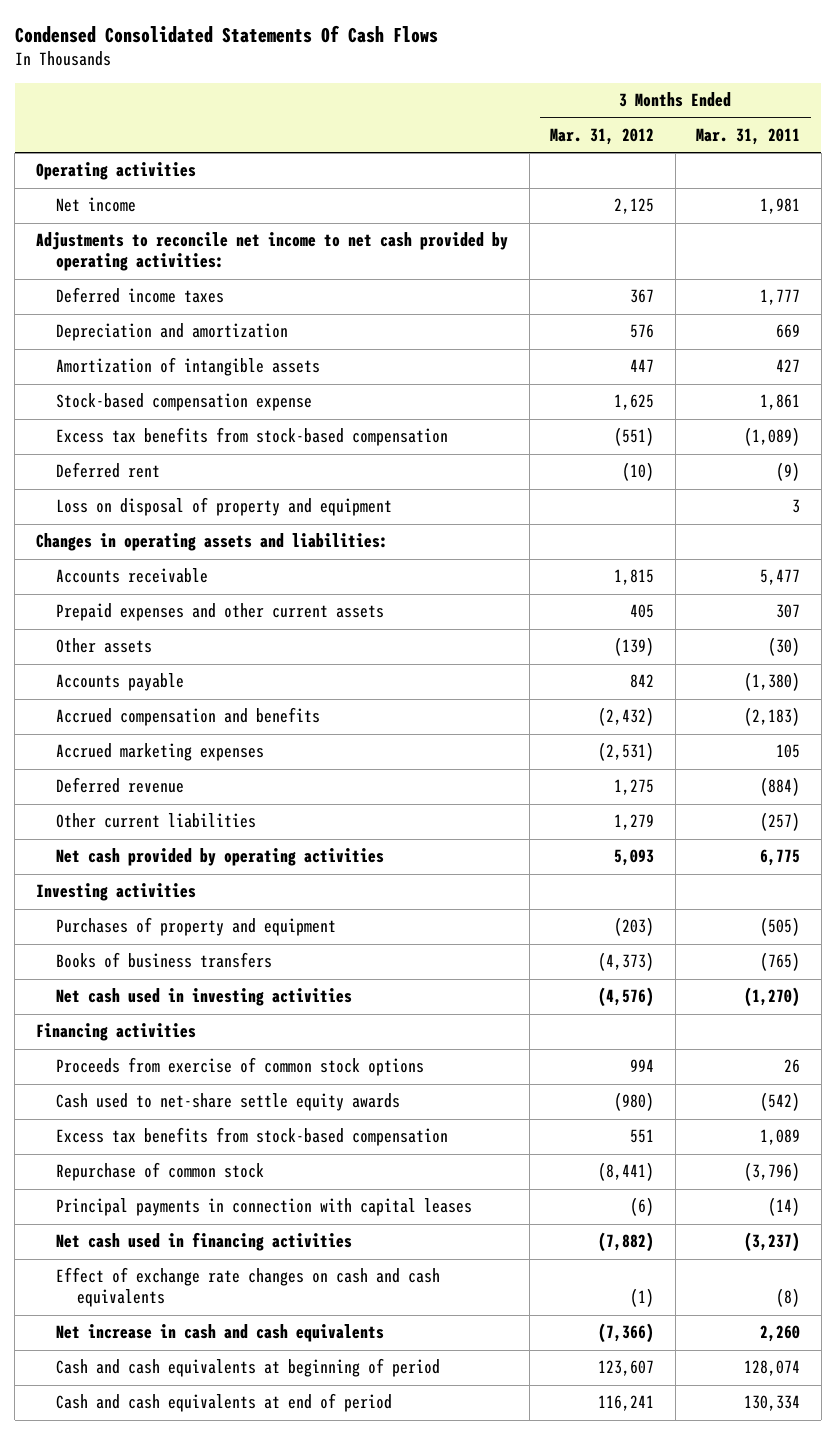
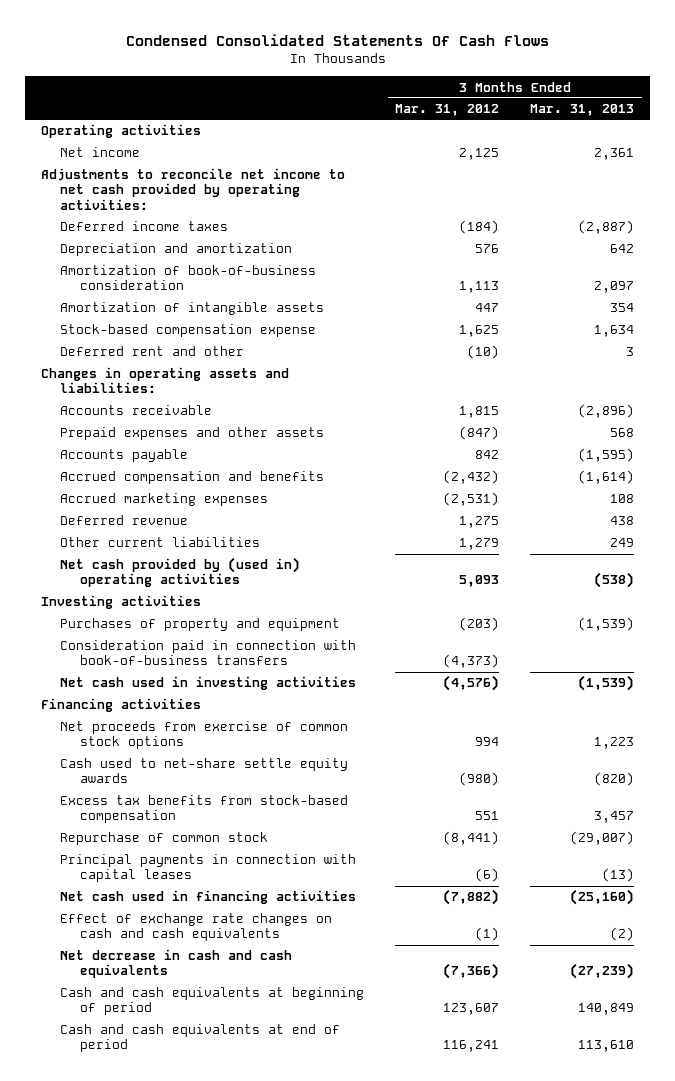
- | 3 Months Ended Mar. 31, 2012 | 3 Months Ended Mar. 31, 2011
+ | 3 Months Ended Mar. 31, 2012 | 3 Months Ended Mar. 31, 2013
- Deferred income taxes | 367 | 1,777
+ Deferred income taxes | (184) | (2,887)
+ Amortization of book-of-business consideration | 1,113 | 2,097
- Excess tax benefits from stock-based compensation | (551) | (1,089)
- Deferred rent | (10) | (9)
- Loss on disposal of property and equipment | | 3
+ Deferred rent and other | (10) | 3
- Prepaid expenses and other current assets | 405 | 307
- Other assets | (139) | (30)
+ Prepaid expenses and other assets | (847) | 568
- Net cash provided by operating activities | 5,093 | 6,775
+ Net cash provided by (used in) operating activities | 5,093 | (538)
- Books of business transfers | (4,373) | (765)
+ Consideration paid in connection with book-of-business transfers | (4,373) |
- Proceeds from exercise of common stock options | 994 | 26
+ Net proceeds from exercise of common stock options | 994 | 1,223
- Net increase in cash and cash equivalents | (7,366) | 2,260
+ Net decrease in cash and cash equivalents | (7,366) | (27,239)

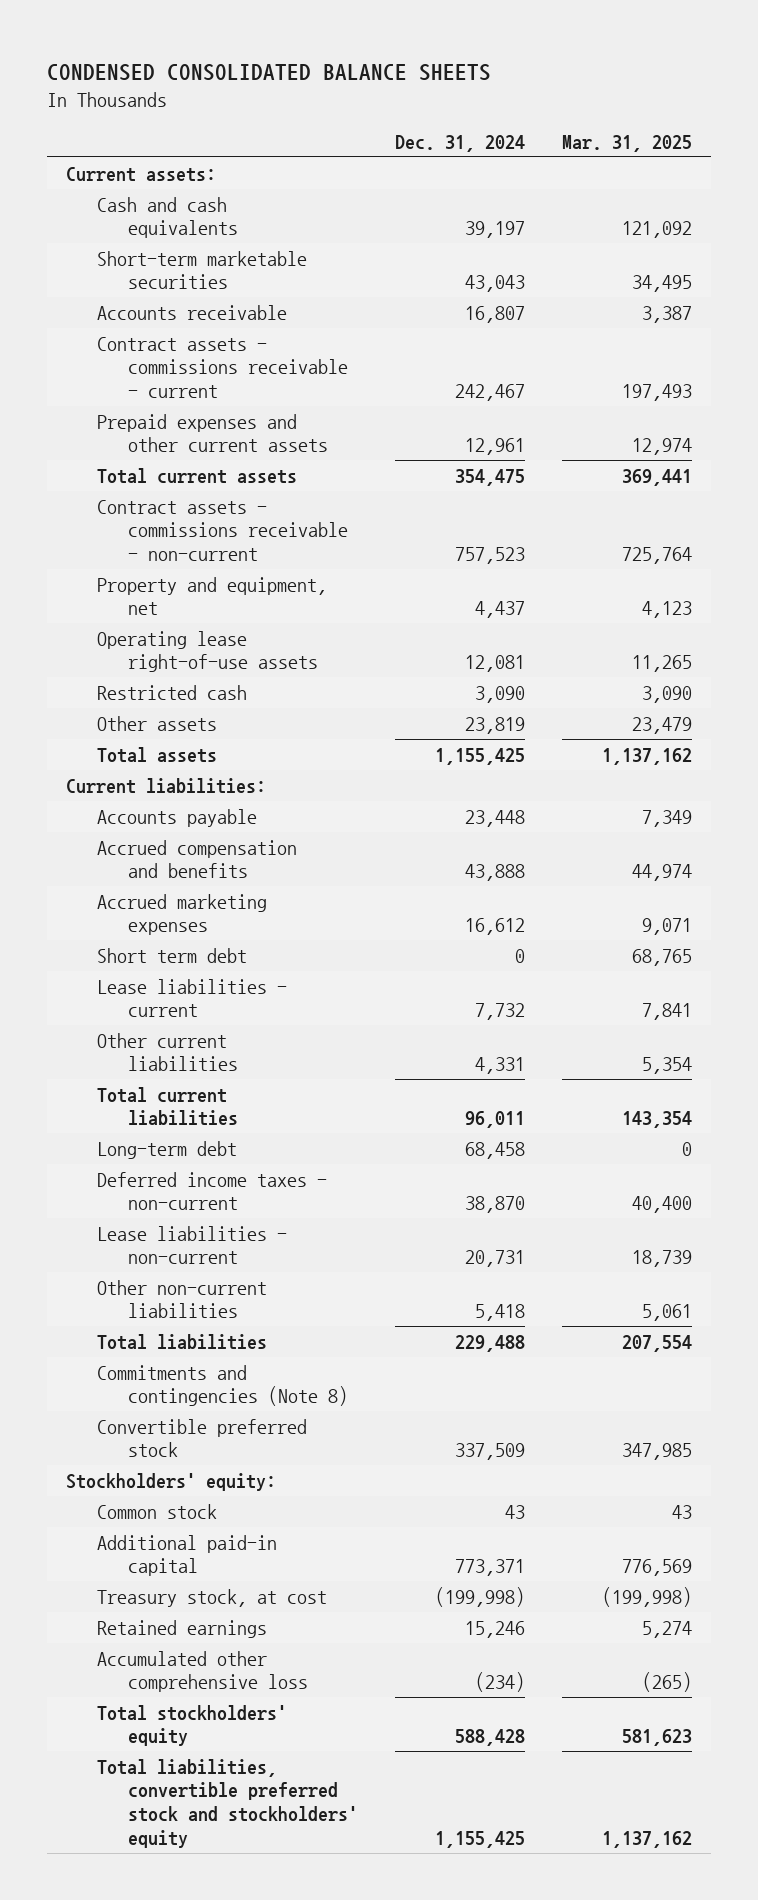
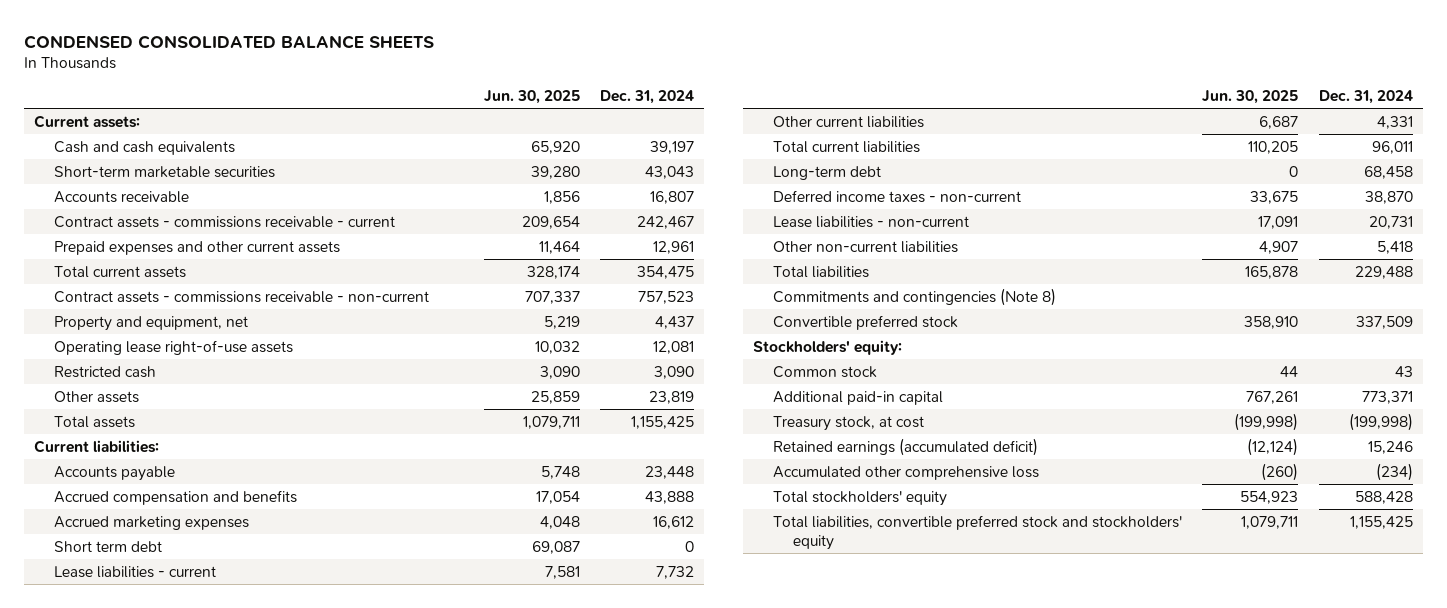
- | Dec. 31, 2024 | Mar. 31, 2025
+ | Jun. 30, 2025 | Dec. 31, 2024
- Retained earnings | 15,246 | 5,274
+ Retained earnings (accumulated deficit) | (12,124) | 15,246

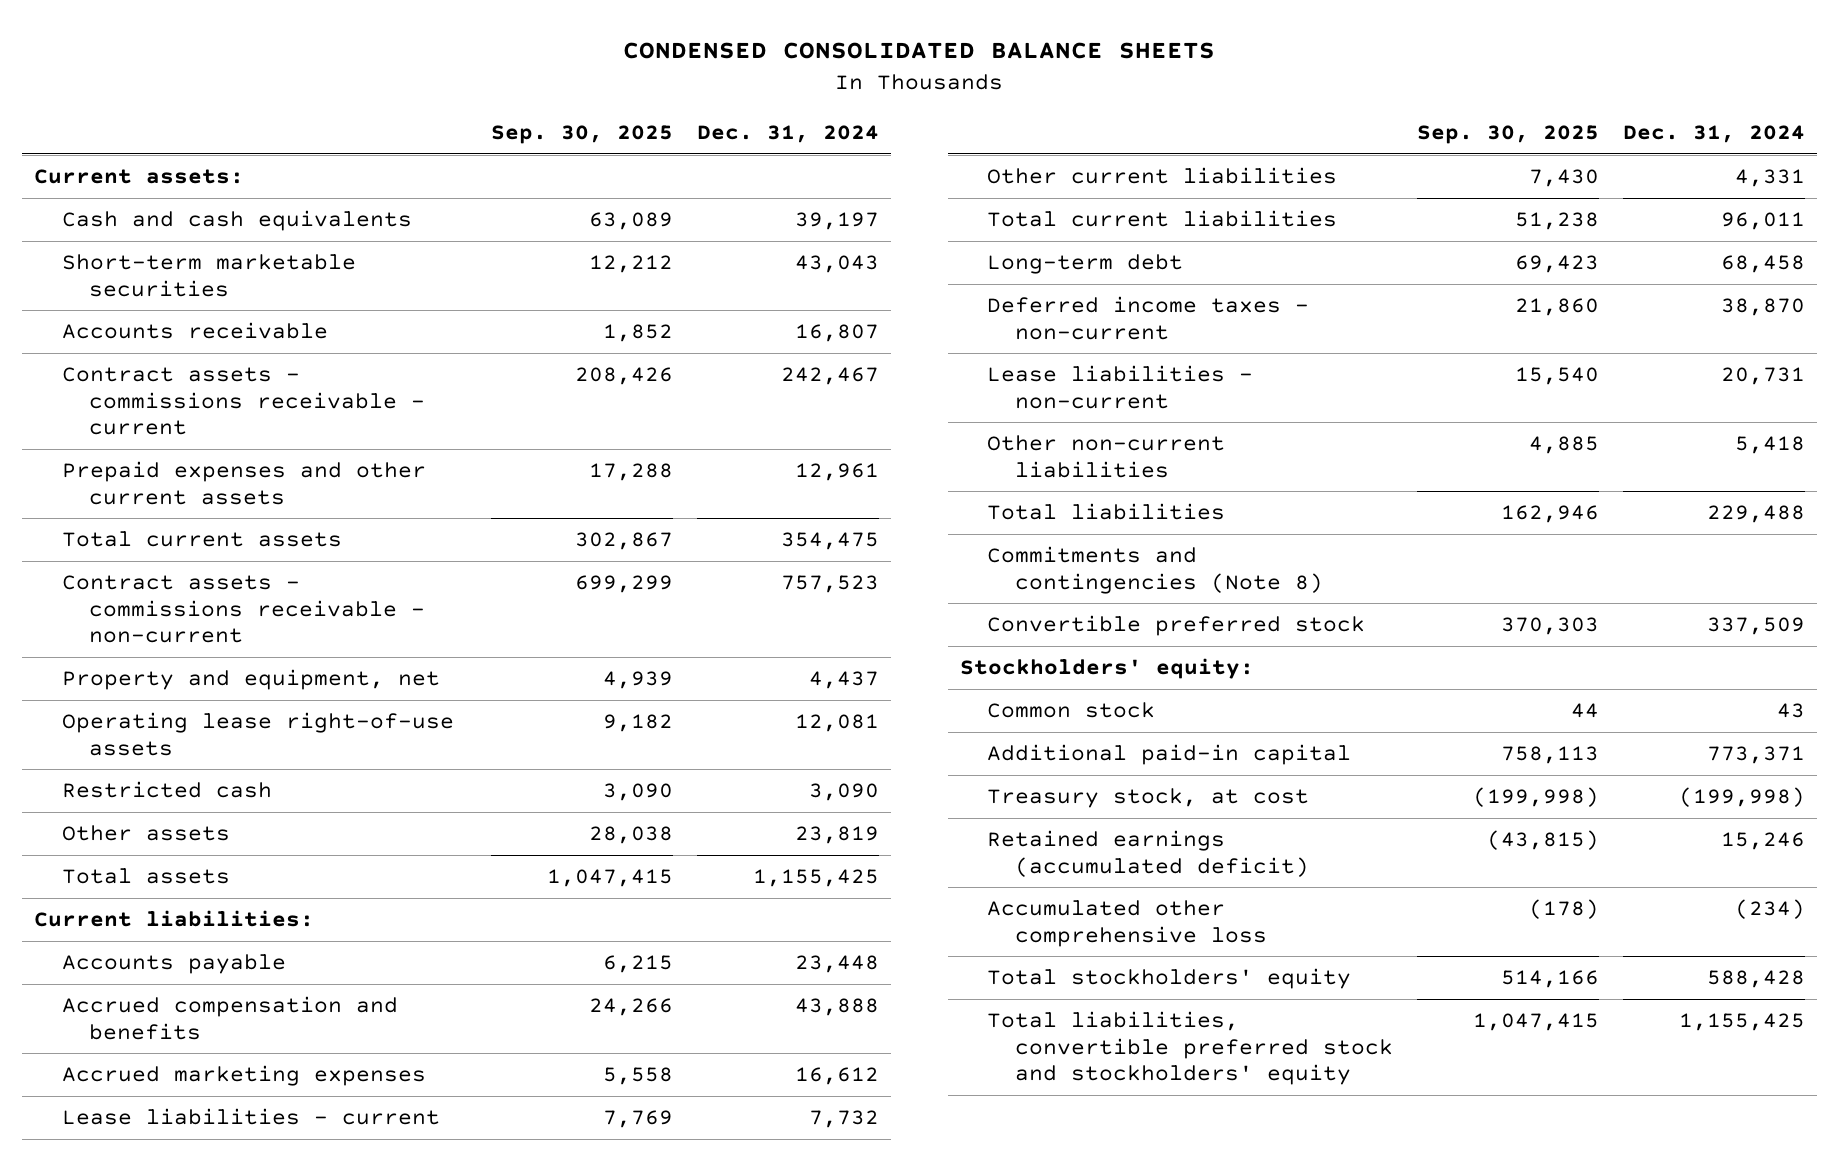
- | Jun. 30, 2025 | Dec. 31, 2024
+ | Sep. 30, 2025 | Dec. 31, 2024
- Short term debt | 69,087 | 0

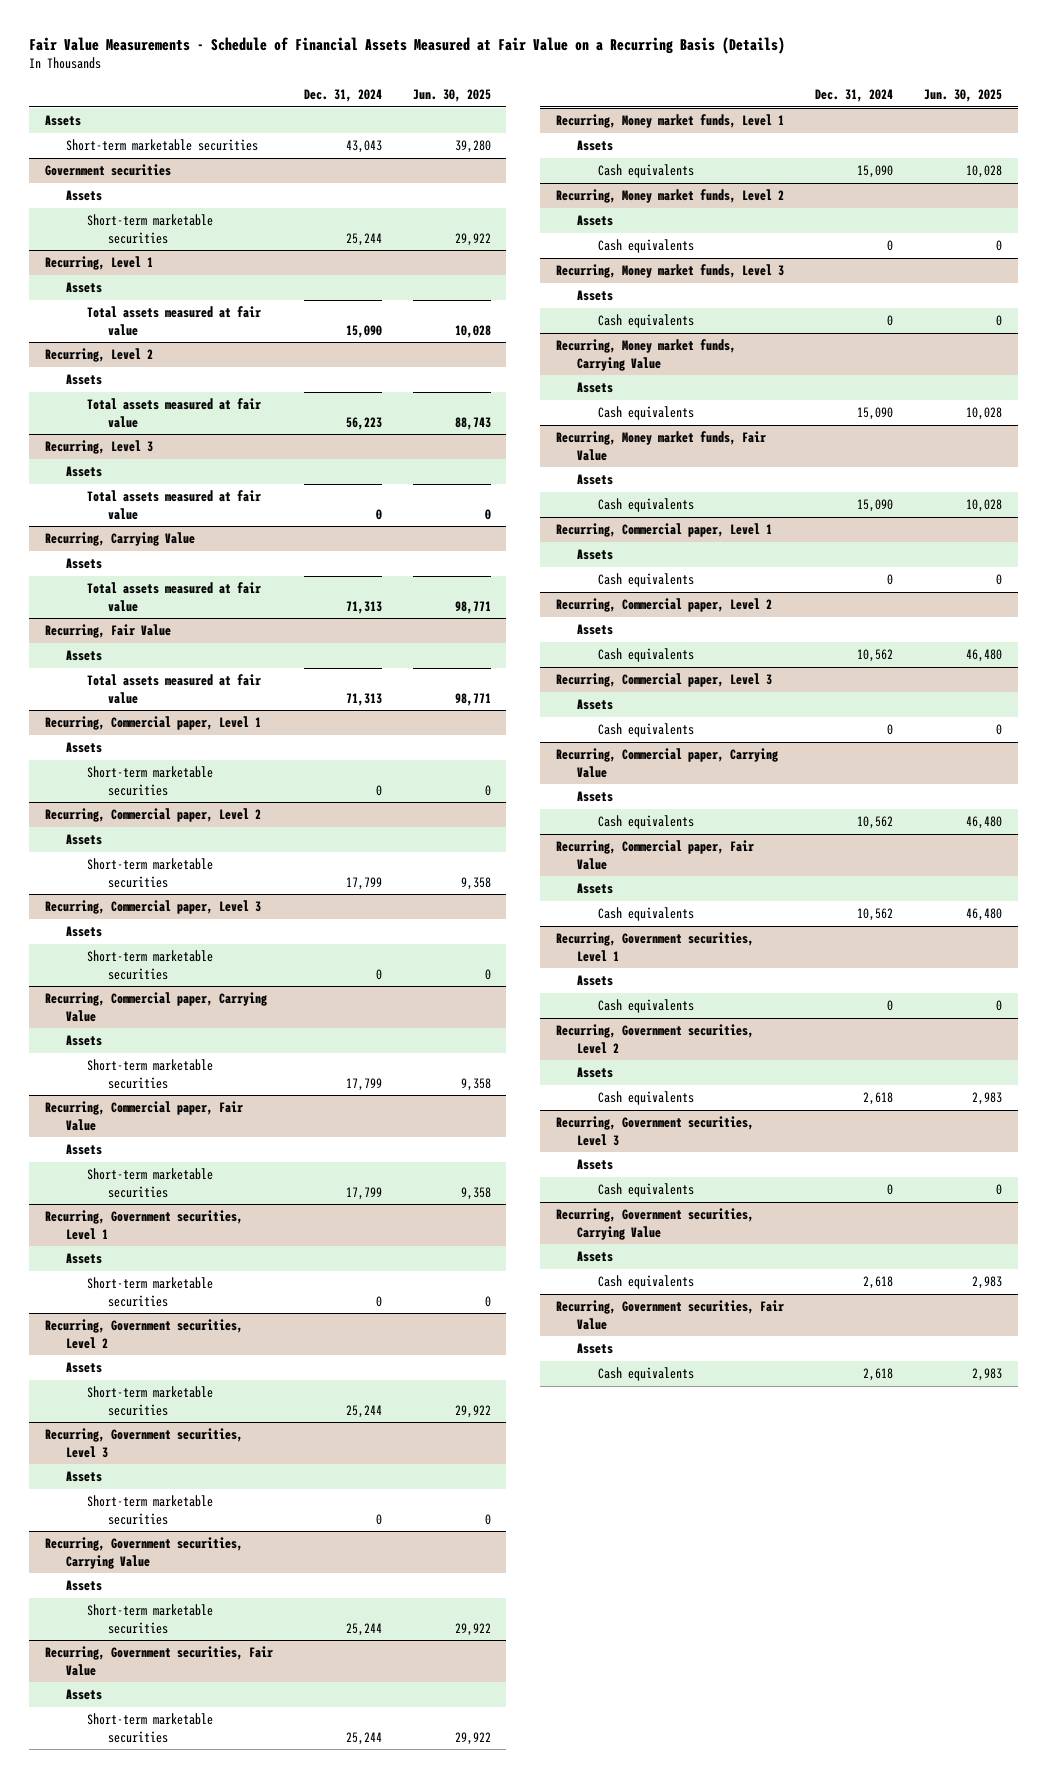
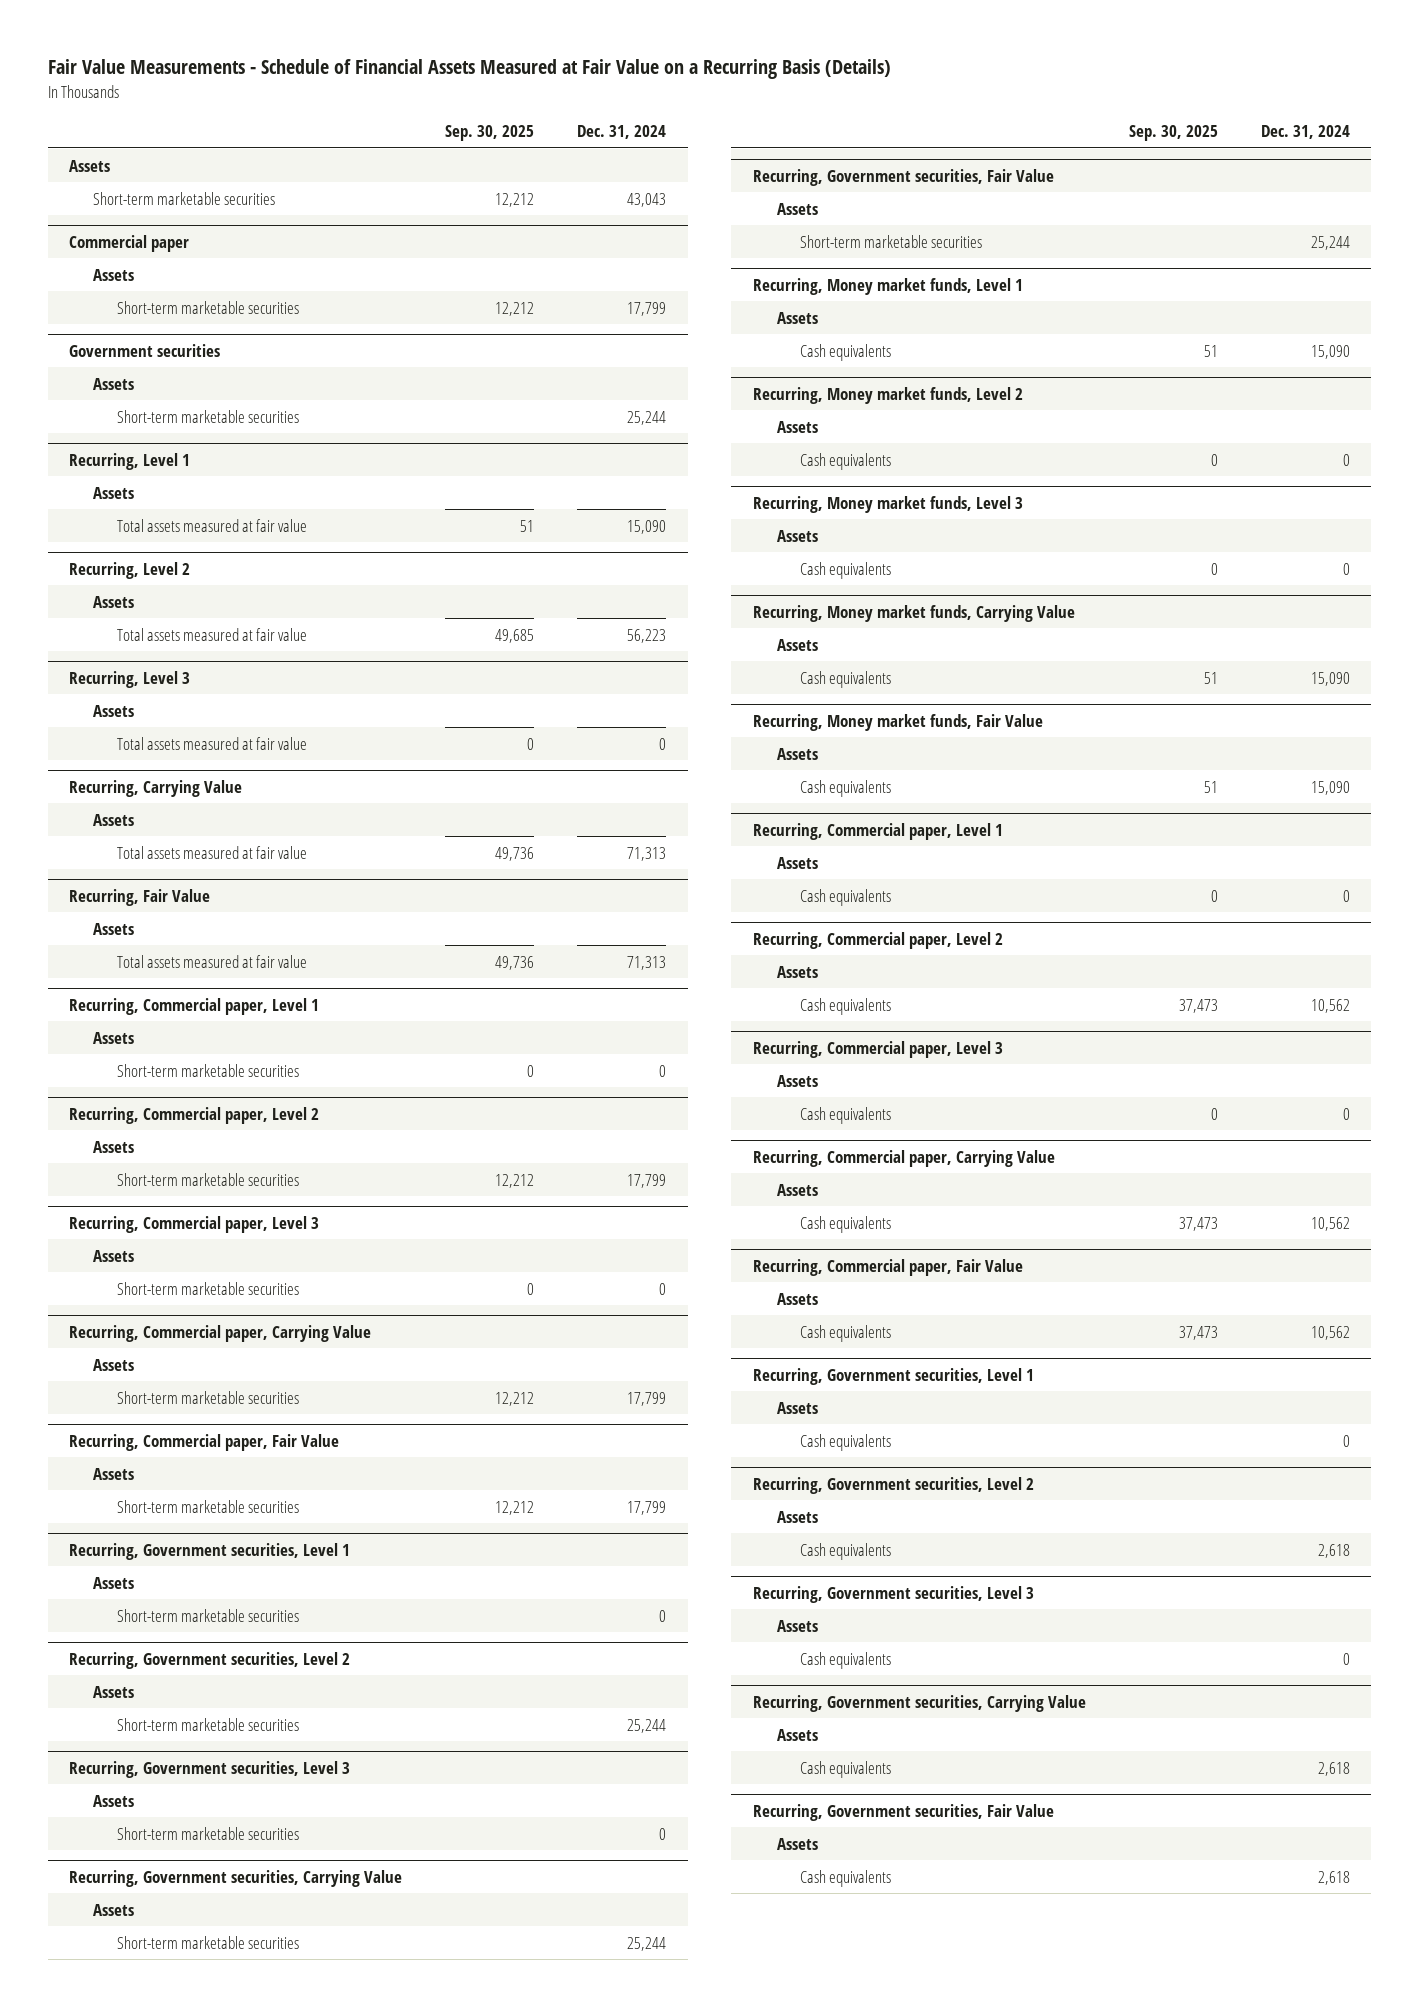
- | Dec. 31, 2024 | Jun. 30, 2025
+ | Sep. 30, 2025 | Dec. 31, 2024
+ Commercial paper
+ Assets
+ Short-term marketable securities | 12,212 | 17,799

